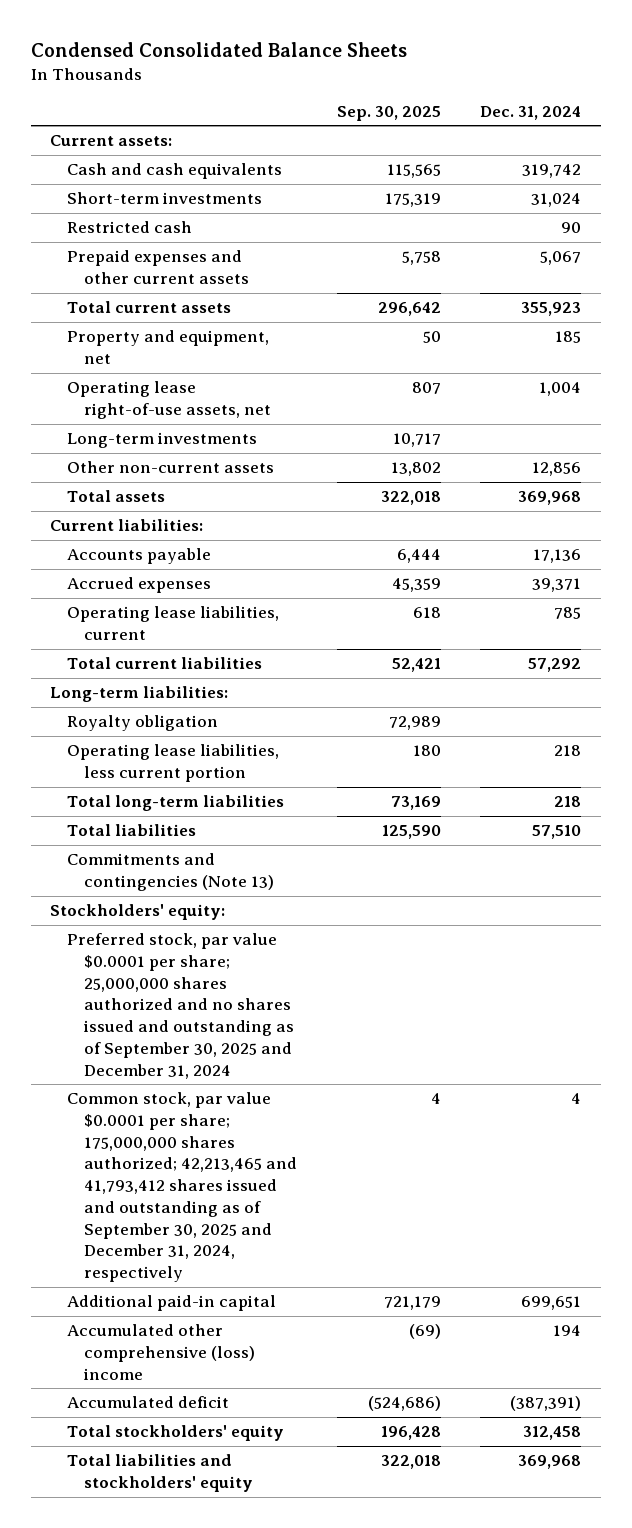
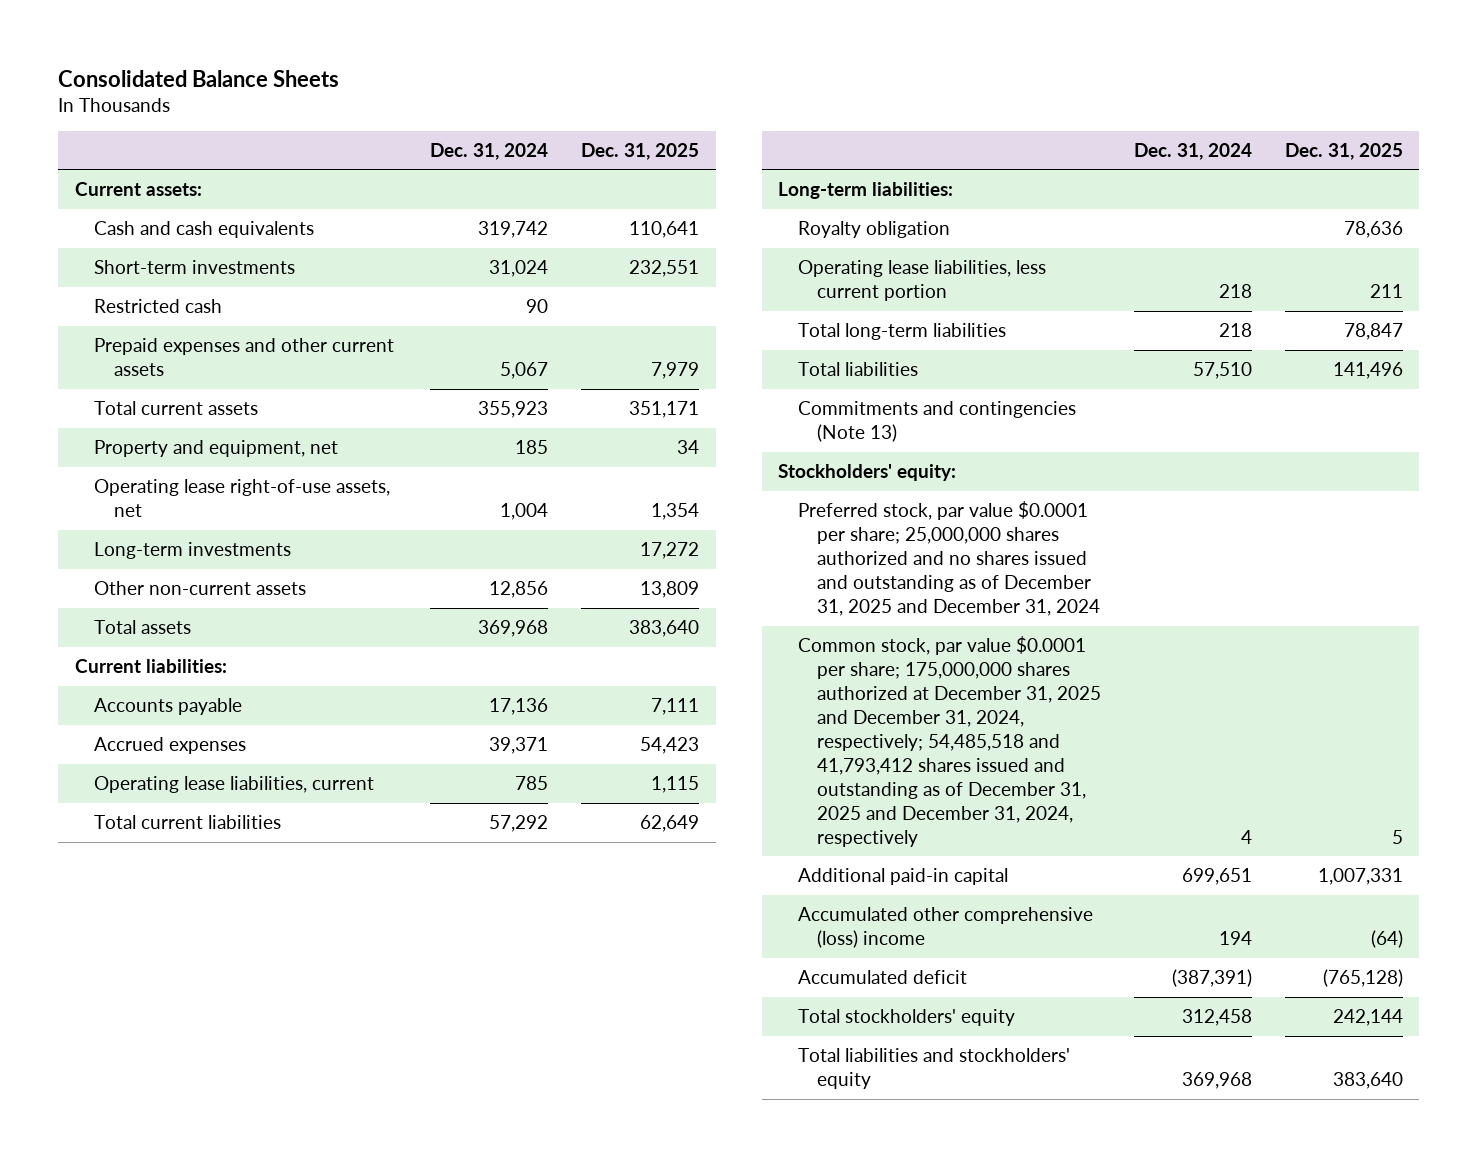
- Condensed Consolidated Balance Sheets
+ Consolidated Balance Sheets
- | Sep. 30, 2025 | Dec. 31, 2024
+ | Dec. 31, 2024 | Dec. 31, 2025
- Preferred stock, par value $0.0001 per share; 25,000,000 shares authorized and no shares issued and outstanding as of September 30, 2025 and December 31, 2024
- Common stock, par value $0.0001 per share; 175,000,000 shares authorized; 42,213,465 and 41,793,412 shares issued and outstanding as of September 30, 2025 and December 31, 2024, respectively | 4 | 4
+ Preferred stock, par value $0.0001 per share; 25,000,000 shares authorized and no shares issued and outstanding as of December 31, 2025 and December 31, 2024
+ Common stock, par value $0.0001 per share; 175,000,000 shares authorized at December 31, 2025 and December 31, 2024, respectively; 54,485,518 and 41,793,412 shares issued and outstanding as of December 31, 2025 and December 31, 2024, respectively | 4 | 5

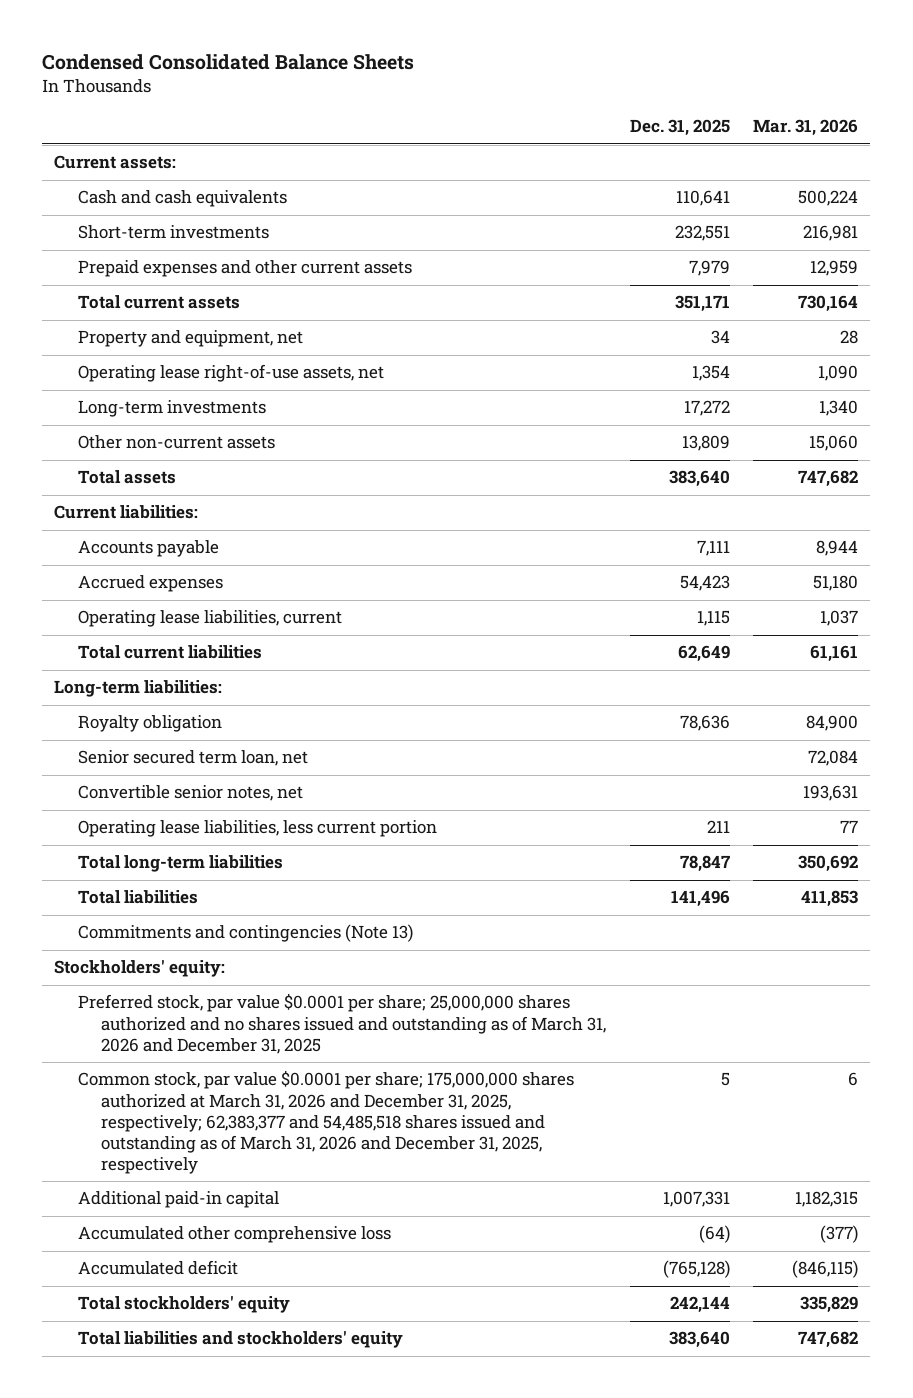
- Consolidated Balance Sheets
+ Condensed Consolidated Balance Sheets
- | Dec. 31, 2024 | Dec. 31, 2025
+ | Dec. 31, 2025 | Mar. 31, 2026
- Restricted cash | 90 |
+ Senior secured term loan, net | | 72,084
+ Convertible senior notes, net | | 193,631
- Preferred stock, par value $0.0001 per share; 25,000,000 shares authorized and no shares issued and outstanding as of December 31, 2025 and December 31, 2024
- Common stock, par value $0.0001 per share; 175,000,000 shares authorized at December 31, 2025 and December 31, 2024, respectively; 54,485,518 and 41,793,412 shares issued and outstanding as of December 31, 2025 and December 31, 2024, respectively | 4 | 5
+ Preferred stock, par value $0.0001 per share; 25,000,000 shares authorized and no shares issued and outstanding as of March 31, 2026 and December 31, 2025
+ Common stock, par value $0.0001 per share; 175,000,000 shares authorized at March 31, 2026 and December 31, 2025, respectively; 62,383,377 and 54,485,518 shares issued and outstanding as of March 31, 2026 and December 31, 2025, respectively | 5 | 6
- Accumulated other comprehensive (loss) income | 194 | (64)
+ Accumulated other comprehensive loss | (64) | (377)

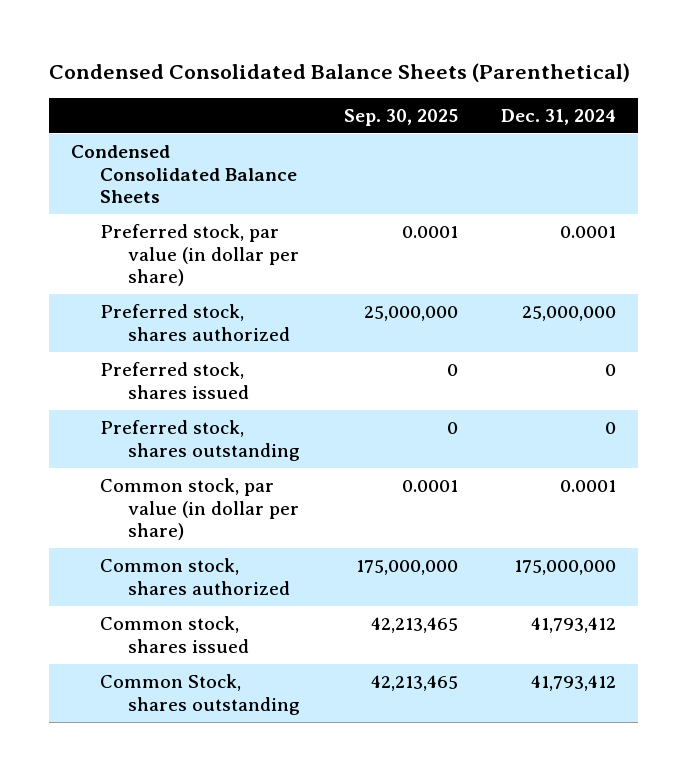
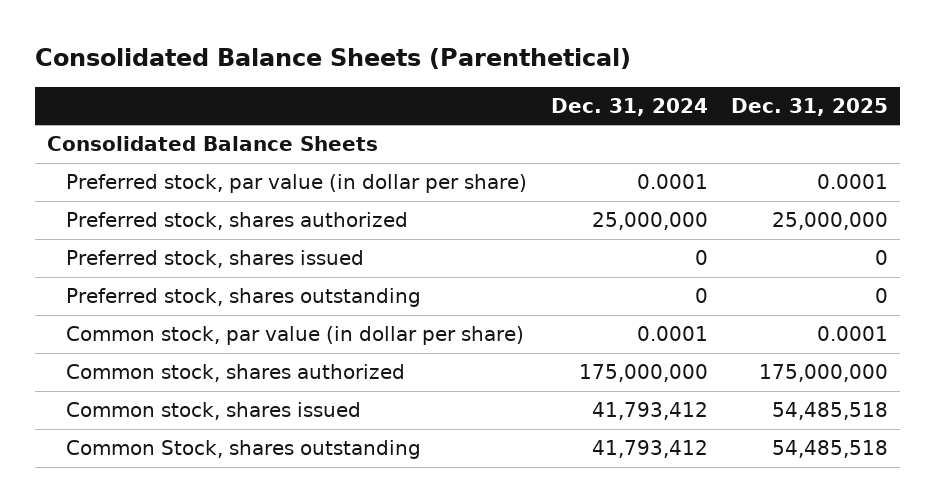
- Condensed Consolidated Balance Sheets (Parenthetical)
+ Consolidated Balance Sheets (Parenthetical)
- | Sep. 30, 2025 | Dec. 31, 2024
+ | Dec. 31, 2024 | Dec. 31, 2025
- Condensed Consolidated Balance Sheets
+ Consolidated Balance Sheets

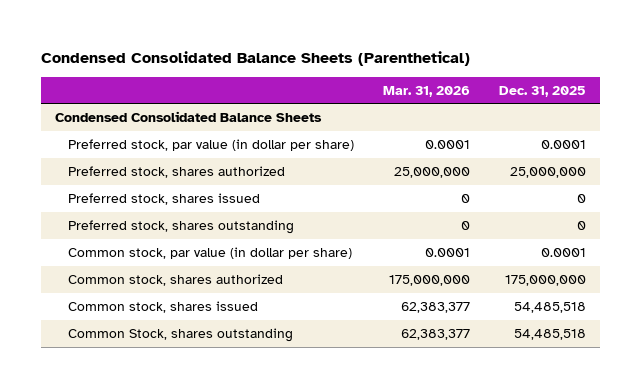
- Consolidated Balance Sheets (Parenthetical)
+ Condensed Consolidated Balance Sheets (Parenthetical)
- | Dec. 31, 2024 | Dec. 31, 2025
+ | Mar. 31, 2026 | Dec. 31, 2025
- Consolidated Balance Sheets
+ Condensed Consolidated Balance Sheets

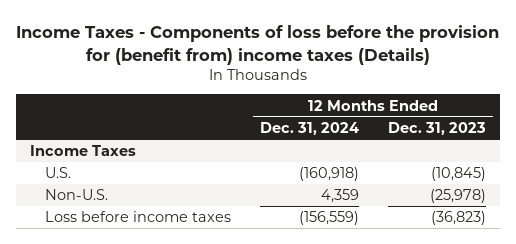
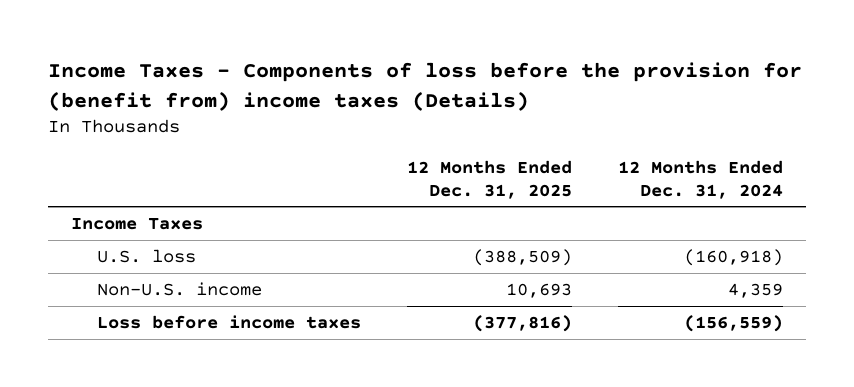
- | 12 Months Ended Dec. 31, 2024 | 12 Months Ended Dec. 31, 2023
+ | 12 Months Ended Dec. 31, 2025 | 12 Months Ended Dec. 31, 2024
- U.S. | (160,918) | (10,845)
- Non-U.S. | 4,359 | (25,978)
+ U.S. loss | (388,509) | (160,918)
+ Non-U.S. income | 10,693 | 4,359

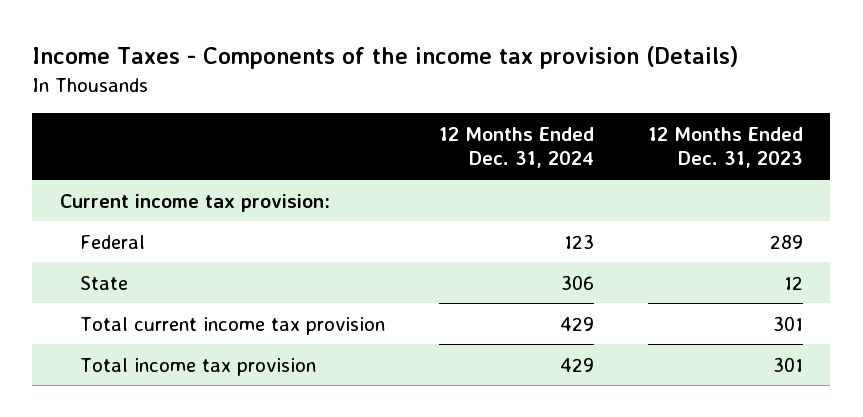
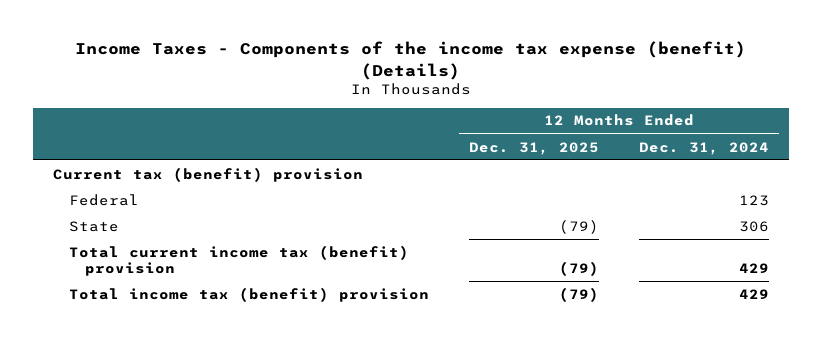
- Income Taxes - Components of the income tax provision (Details)
+ Income Taxes - Components of the income tax expense (benefit) (Details)
- | 12 Months Ended Dec. 31, 2024 | 12 Months Ended Dec. 31, 2023
+ | 12 Months Ended Dec. 31, 2025 | 12 Months Ended Dec. 31, 2024
- Current income tax provision:
+ Current tax (benefit) provision
- Total current income tax provision | 429 | 301
- Total income tax provision | 429 | 301
+ Total current income tax (benefit) provision | (79) | 429
+ Total income tax (benefit) provision | (79) | 429

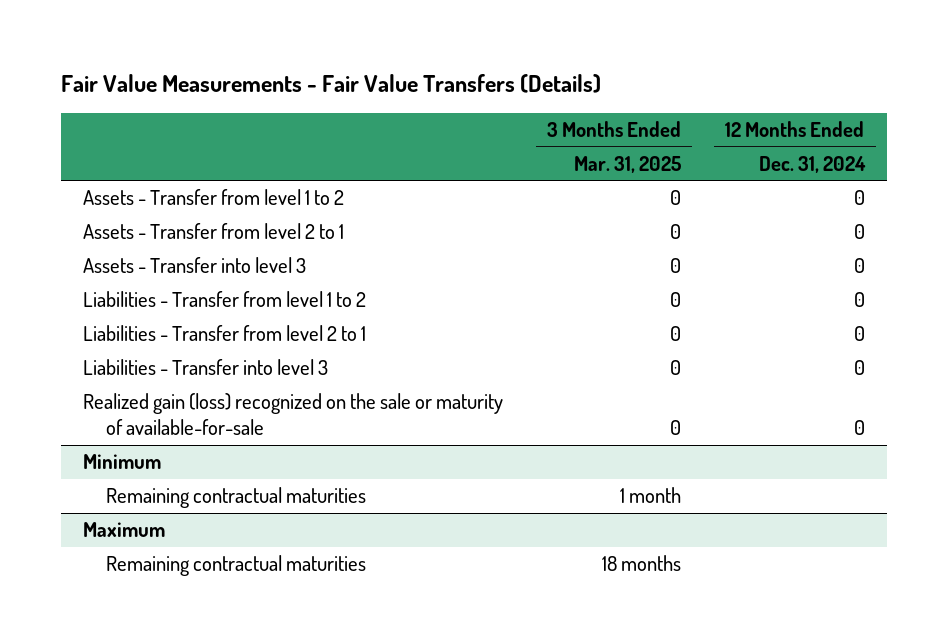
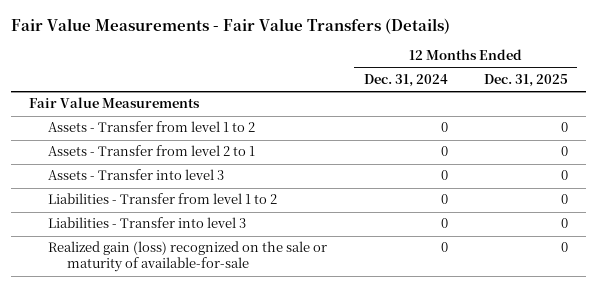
- | 3 Months Ended Mar. 31, 2025 | 12 Months Ended Dec. 31, 2024
+ | 12 Months Ended Dec. 31, 2024 | 12 Months Ended Dec. 31, 2025
+ Fair Value Measurements
- Liabilities - Transfer from level 2 to 1 | 0 | 0
- Minimum
- Remaining contractual maturities | 1 month |
- Maximum
- Remaining contractual maturities | 18 months |

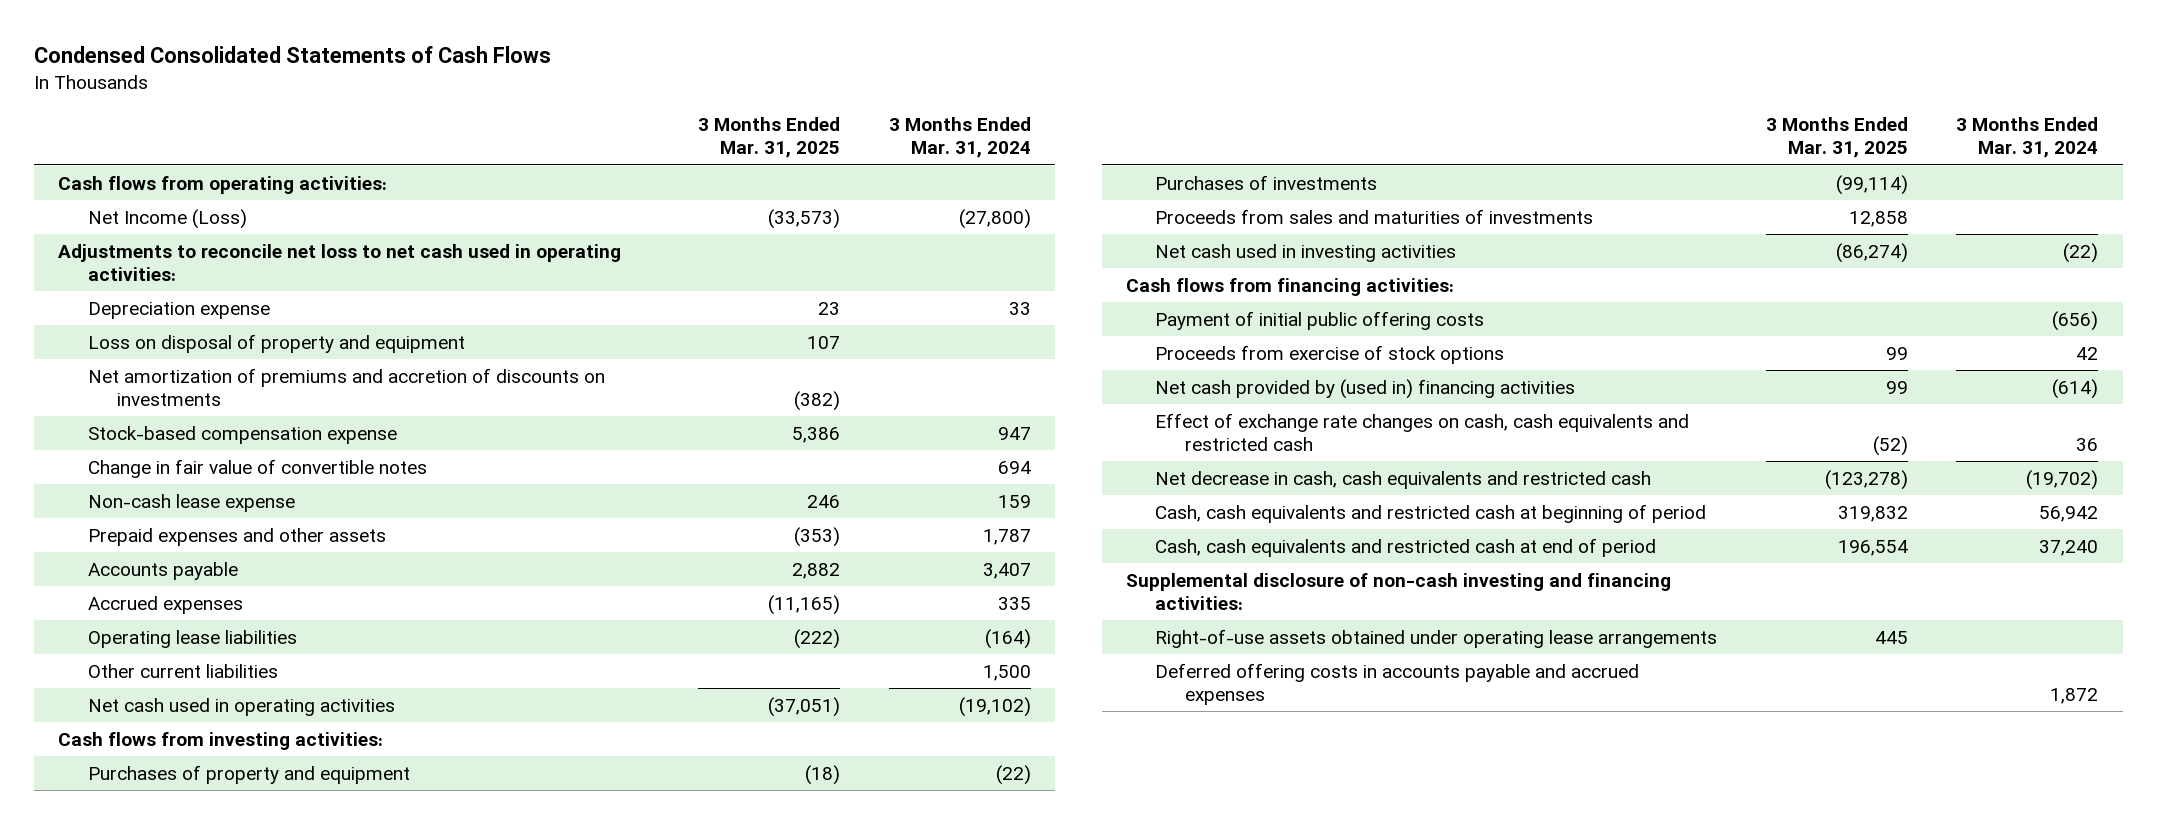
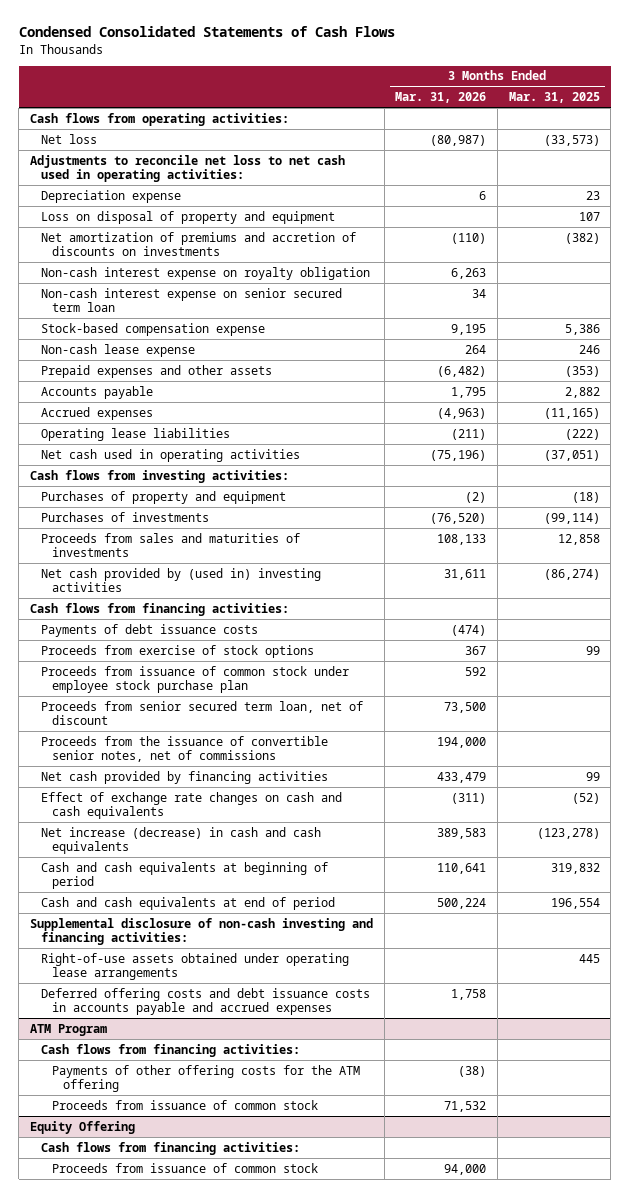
- | 3 Months Ended Mar. 31, 2025 | 3 Months Ended Mar. 31, 2024
+ | 3 Months Ended Mar. 31, 2026 | 3 Months Ended Mar. 31, 2025
- Net Income (Loss) | (33,573) | (27,800)
+ Net loss | (80,987) | (33,573)
+ Non-cash interest expense on royalty obligation | 6,263 |
+ Non-cash interest expense on senior secured term loan | 34 |
- Change in fair value of convertible notes | | 694
- Other current liabilities | | 1,500
- Net cash used in investing activities | (86,274) | (22)
+ Net cash provided by (used in) investing activities | 31,611 | (86,274)
- Payment of initial public offering costs | | (656)
+ Payments of debt issuance costs | (474) |
- Net cash provided by (used in) financing activities | 99 | (614)
- Effect of exchange rate changes on cash, cash equivalents and restricted cash | (52) | 36
- Net decrease in cash, cash equivalents and restricted cash | (123,278) | (19,702)
- Cash, cash equivalents and restricted cash at beginning of period | 319,832 | 56,942
- Cash, cash equivalents and restricted cash at end of period | 196,554 | 37,240
+ Proceeds from issuance of common stock under employee stock purchase plan | 592 |
+ Proceeds from senior secured term loan, net of discount | 73,500 |
+ Proceeds from the issuance of convertible senior notes, net of commissions | 194,000 |
+ Net cash provided by financing activities | 433,479 | 99
+ Effect of exchange rate changes on cash and cash equivalents | (311) | (52)
+ Net increase (decrease) in cash and cash equivalents | 389,583 | (123,278)
+ Cash and cash equivalents at beginning of period | 110,641 | 319,832
+ Cash and cash equivalents at end of period | 500,224 | 196,554
- Deferred offering costs in accounts payable and accrued expenses | | 1,872
+ Deferred offering costs and debt issuance costs in accounts payable and accrued expenses | 1,758 |
+ ATM Program
+ Cash flows from financing activities:
+ Payments of other offering costs for the ATM offering | (38) |
+ Proceeds from issuance of common stock | 71,532 |
+ Equity Offering
+ Cash flows from financing activities:
+ Proceeds from issuance of common stock | 94,000 |

